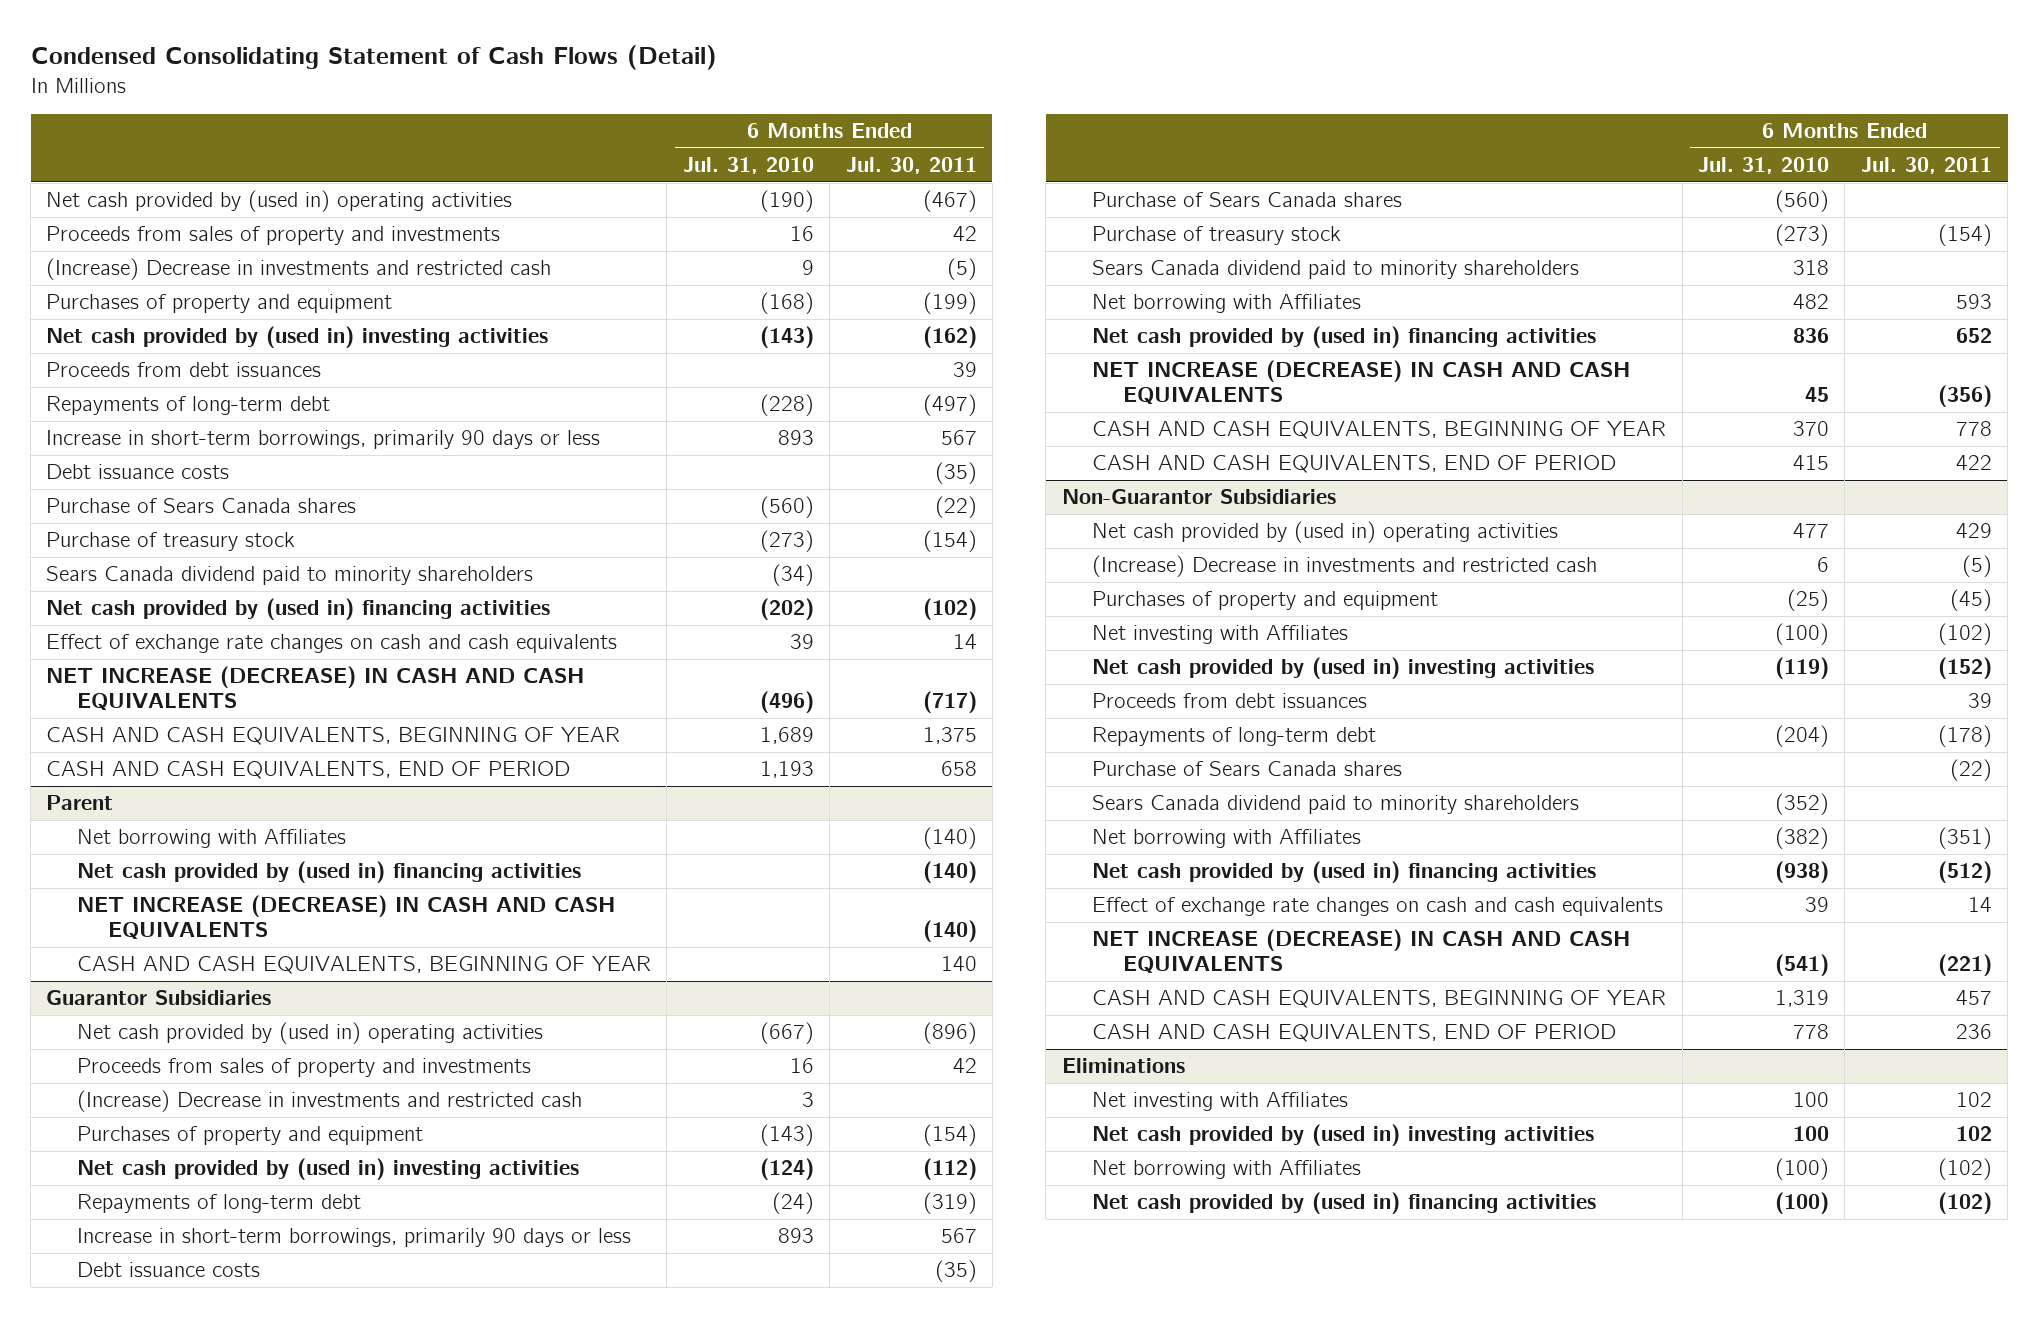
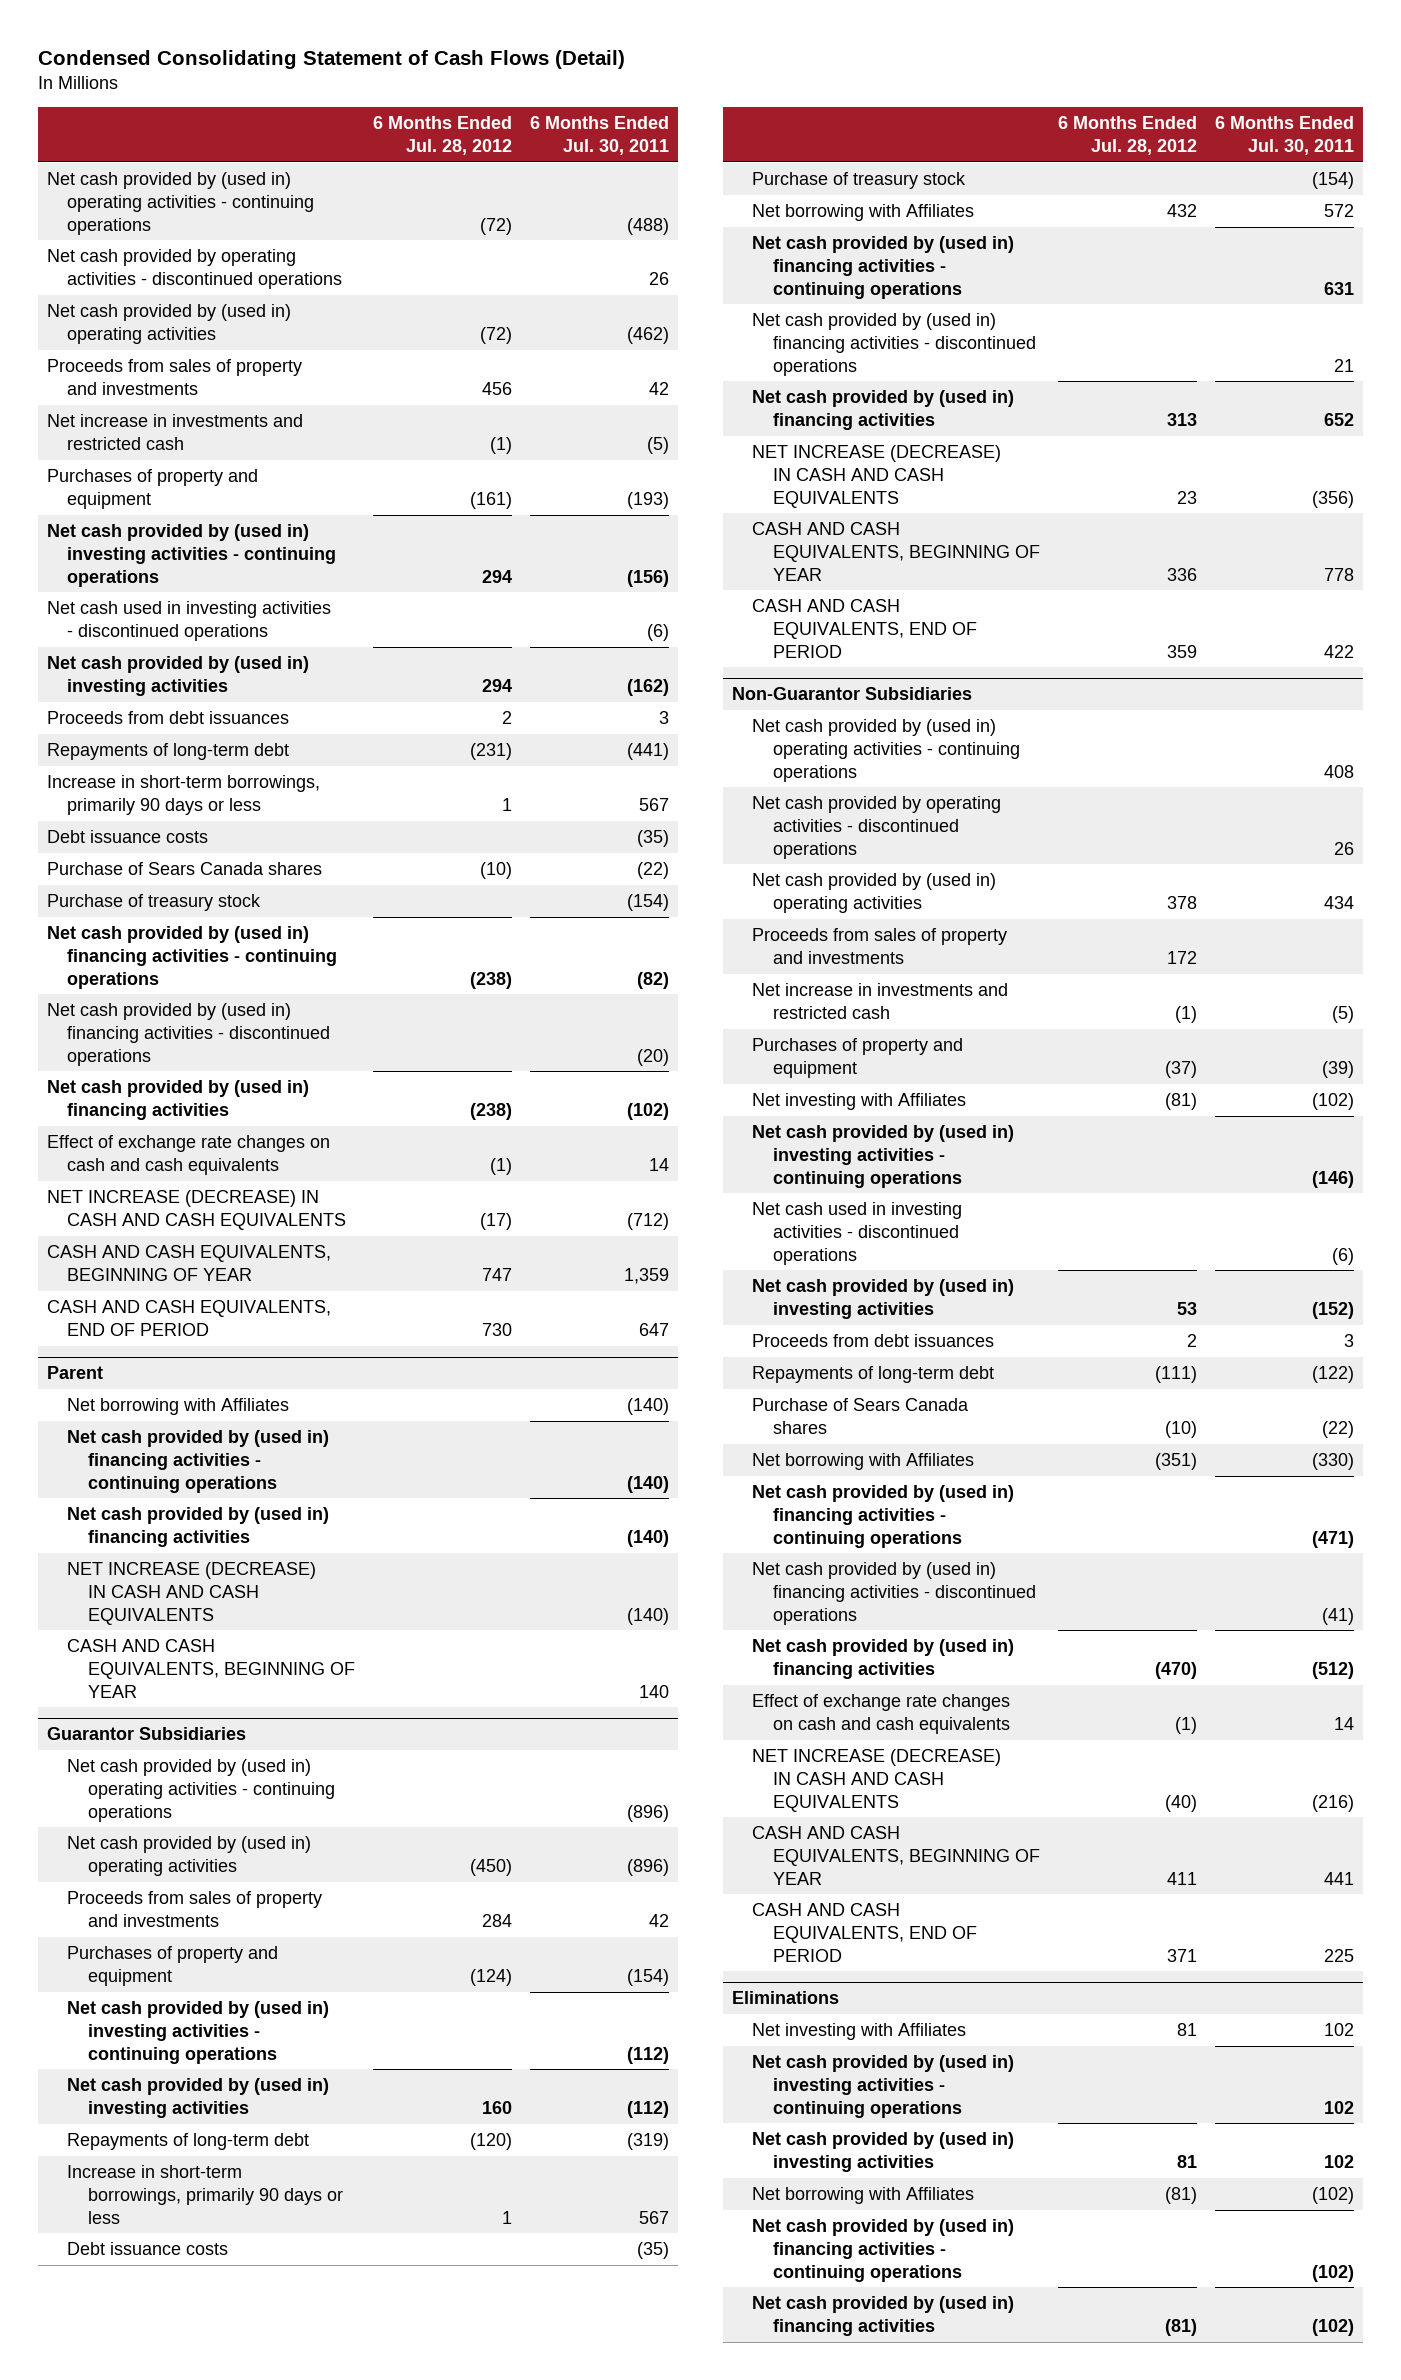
- | 6 Months Ended Jul. 31, 2010 | 6 Months Ended Jul. 30, 2011
+ | 6 Months Ended Jul. 28, 2012 | 6 Months Ended Jul. 30, 2011
- Net cash provided by (used in) operating activities | (190) | (467)
+ Net cash provided by (used in) operating activities - continuing operations | (72) | (488)
+ Net cash provided by operating activities - discontinued operations | | 26
+ Net cash provided by (used in) operating activities | (72) | (462)
- (Increase) Decrease in investments and restricted cash | 9 | (5)
- Purchases of property and equipment | (168) | (199)
+ Net increase in investments and restricted cash | (1) | (5)
+ Purchases of property and equipment | (161) | (193)
+ Net cash provided by (used in) investing activities - continuing operations | 294 | (156)
+ Net cash used in investing activities - discontinued operations | | (6)
- Proceeds from debt issuances | | 39
- Repayments of long-term debt | (228) | (497)
+ Proceeds from debt issuances | 2 | 3
+ Repayments of long-term debt | (231) | (441)
- Sears Canada dividend paid to minority shareholders | (34) |
+ Net cash provided by (used in) financing activities - continuing operations | (238) | (82)
+ Net cash provided by (used in) financing activities - discontinued operations | | (20)
- NET INCREASE (DECREASE) IN CASH AND CASH EQUIVALENTS | (496) | (717)
- CASH AND CASH EQUIVALENTS, BEGINNING OF YEAR | 1,689 | 1,375
- CASH AND CASH EQUIVALENTS, END OF PERIOD | 1,193 | 658
+ NET INCREASE (DECREASE) IN CASH AND CASH EQUIVALENTS | (17) | (712)
+ CASH AND CASH EQUIVALENTS, BEGINNING OF YEAR | 747 | 1,359
+ CASH AND CASH EQUIVALENTS, END OF PERIOD | 730 | 647
@ Parent
+ Net cash provided by (used in) financing activities - continuing operations | | (140)
@ Guarantor Subsidiaries
+ Net cash provided by (used in) operating activities - continuing operations | | (896)
- (Increase) Decrease in investments and restricted cash | 3 |
+ Net cash provided by (used in) investing activities - continuing operations | | (112)
- Purchase of Sears Canada shares | (560) |
- Sears Canada dividend paid to minority shareholders | 318 |
- Net borrowing with Affiliates | 482 | 593
+ Net borrowing with Affiliates | 432 | 572
+ Net cash provided by (used in) financing activities - continuing operations | | 631
+ Net cash provided by (used in) financing activities - discontinued operations | | 21
@ Non-Guarantor Subsidiaries
- Net cash provided by (used in) operating activities | 477 | 429
- (Increase) Decrease in investments and restricted cash | 6 | (5)
- Purchases of property and equipment | (25) | (45)
+ Net cash provided by (used in) operating activities - continuing operations | | 408
+ Net cash provided by operating activities - discontinued operations | | 26
+ Net cash provided by (used in) operating activities | 378 | 434
+ Proceeds from sales of property and investments | 172 |
+ Net increase in investments and restricted cash | (1) | (5)
+ Purchases of property and equipment | (37) | (39)
+ Net cash provided by (used in) investing activities - continuing operations | | (146)
+ Net cash used in investing activities - discontinued operations | | (6)
- Proceeds from debt issuances | | 39
- Repayments of long-term debt | (204) | (178)
+ Proceeds from debt issuances | 2 | 3
+ Repayments of long-term debt | (111) | (122)
- Sears Canada dividend paid to minority shareholders | (352) |
- Net borrowing with Affiliates | (382) | (351)
+ Net borrowing with Affiliates | (351) | (330)
+ Net cash provided by (used in) financing activities - continuing operations | | (471)
+ Net cash provided by (used in) financing activities - discontinued operations | | (41)
- NET INCREASE (DECREASE) IN CASH AND CASH EQUIVALENTS | (541) | (221)
- CASH AND CASH EQUIVALENTS, BEGINNING OF YEAR | 1,319 | 457
- CASH AND CASH EQUIVALENTS, END OF PERIOD | 778 | 236
+ NET INCREASE (DECREASE) IN CASH AND CASH EQUIVALENTS | (40) | (216)
+ CASH AND CASH EQUIVALENTS, BEGINNING OF YEAR | 411 | 441
+ CASH AND CASH EQUIVALENTS, END OF PERIOD | 371 | 225
@ Eliminations
+ Net cash provided by (used in) investing activities - continuing operations | | 102
+ Net cash provided by (used in) financing activities - continuing operations | | (102)

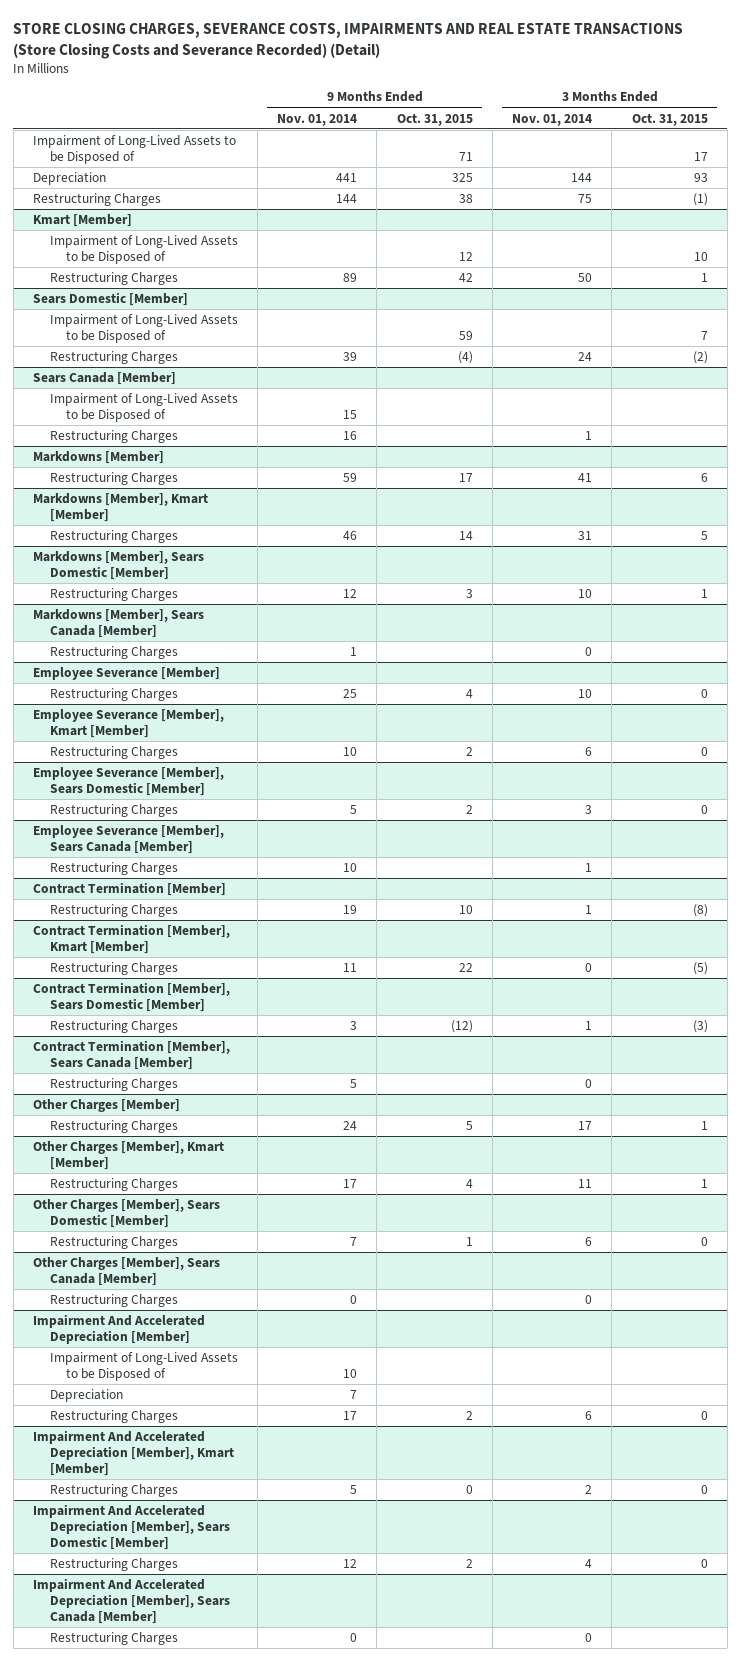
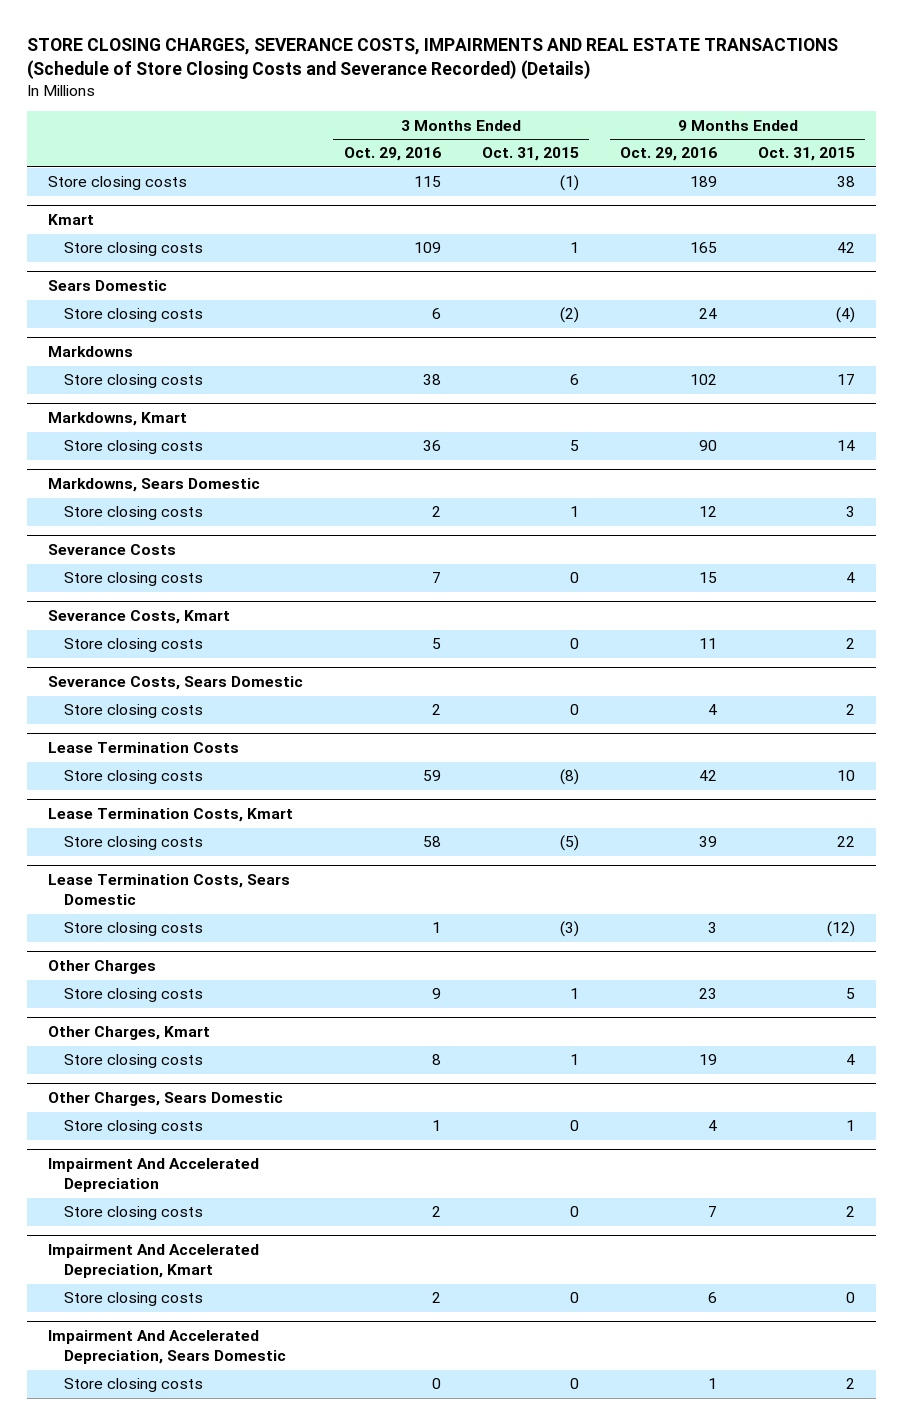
- STORE CLOSING CHARGES, SEVERANCE COSTS, IMPAIRMENTS AND REAL ESTATE TRANSACTIONS (Store Closing Costs and Severance Recorded) (Detail)
+ STORE CLOSING CHARGES, SEVERANCE COSTS, IMPAIRMENTS AND REAL ESTATE TRANSACTIONS (Schedule of Store Closing Costs and Severance Recorded) (Details)
- | 9 Months Ended Nov. 01, 2014 | 9 Months Ended Oct. 31, 2015 | 3 Months Ended Nov. 01, 2014 | 3 Months Ended Oct. 31, 2015
+ | 3 Months Ended Oct. 29, 2016 | 3 Months Ended Oct. 31, 2015 | 9 Months Ended Oct. 29, 2016 | 9 Months Ended Oct. 31, 2015
- Impairment of Long-Lived Assets to be Disposed of | | 71 | | 17
- Depreciation | 441 | 325 | 144 | 93
- Restructuring Charges | 144 | 38 | 75 | (1)
- Kmart [Member]
- Impairment of Long-Lived Assets to be Disposed of | | 12 | | 10
- Restructuring Charges | 89 | 42 | 50 | 1
- Sears Domestic [Member]
- Impairment of Long-Lived Assets to be Disposed of | | 59 | | 7
- Restructuring Charges | 39 | (4) | 24 | (2)
- Sears Canada [Member]
- Impairment of Long-Lived Assets to be Disposed of | 15 | | |
- Restructuring Charges | 16 | | 1 |
- Markdowns [Member]
- Restructuring Charges | 59 | 17 | 41 | 6
- Markdowns [Member], Kmart [Member]
- Restructuring Charges | 46 | 14 | 31 | 5
- Markdowns [Member], Sears Domestic [Member]
- Restructuring Charges | 12 | 3 | 10 | 1
- Markdowns [Member], Sears Canada [Member]
- Restructuring Charges | 1 | | 0 |
- Employee Severance [Member]
- Restructuring Charges | 25 | 4 | 10 | 0
- Employee Severance [Member], Kmart [Member]
- Restructuring Charges | 10 | 2 | 6 | 0
- Employee Severance [Member], Sears Domestic [Member]
- Restructuring Charges | 5 | 2 | 3 | 0
- Employee Severance [Member], Sears Canada [Member]
- Restructuring Charges | 10 | | 1 |
- Contract Termination [Member]
- Restructuring Charges | 19 | 10 | 1 | (8)
- Contract Termination [Member], Kmart [Member]
- Restructuring Charges | 11 | 22 | 0 | (5)
- Contract Termination [Member], Sears Domestic [Member]
- Restructuring Charges | 3 | (12) | 1 | (3)
- Contract Termination [Member], Sears Canada [Member]
- Restructuring Charges | 5 | | 0 |
- Other Charges [Member]
- Restructuring Charges | 24 | 5 | 17 | 1
- Other Charges [Member], Kmart [Member]
- Restructuring Charges | 17 | 4 | 11 | 1
- Other Charges [Member], Sears Domestic [Member]
- Restructuring Charges | 7 | 1 | 6 | 0
- Other Charges [Member], Sears Canada [Member]
- Restructuring Charges | 0 | | 0 |
- Impairment And Accelerated Depreciation [Member]
- Impairment of Long-Lived Assets to be Disposed of | 10 | | |
- Depreciation | 7 | | |
- Restructuring Charges | 17 | 2 | 6 | 0
- Impairment And Accelerated Depreciation [Member], Kmart [Member]
- Restructuring Charges | 5 | 0 | 2 | 0
- Impairment And Accelerated Depreciation [Member], Sears Domestic [Member]
- Restructuring Charges | 12 | 2 | 4 | 0
- Impairment And Accelerated Depreciation [Member], Sears Canada [Member]
- Restructuring Charges | 0 | | 0 |
+ Store closing costs | 115 | (1) | 189 | 38
+ Kmart
+ Store closing costs | 109 | 1 | 165 | 42
+ Sears Domestic
+ Store closing costs | 6 | (2) | 24 | (4)
+ Markdowns
+ Store closing costs | 38 | 6 | 102 | 17
+ Markdowns, Kmart
+ Store closing costs | 36 | 5 | 90 | 14
+ Markdowns, Sears Domestic
+ Store closing costs | 2 | 1 | 12 | 3
+ Severance Costs
+ Store closing costs | 7 | 0 | 15 | 4
+ Severance Costs, Kmart
+ Store closing costs | 5 | 0 | 11 | 2
+ Severance Costs, Sears Domestic
+ Store closing costs | 2 | 0 | 4 | 2
+ Lease Termination Costs
+ Store closing costs | 59 | (8) | 42 | 10
+ Lease Termination Costs, Kmart
+ Store closing costs | 58 | (5) | 39 | 22
+ Lease Termination Costs, Sears Domestic
+ Store closing costs | 1 | (3) | 3 | (12)
+ Other Charges
+ Store closing costs | 9 | 1 | 23 | 5
+ Other Charges, Kmart
+ Store closing costs | 8 | 1 | 19 | 4
+ Other Charges, Sears Domestic
+ Store closing costs | 1 | 0 | 4 | 1
+ Impairment And Accelerated Depreciation
+ Store closing costs | 2 | 0 | 7 | 2
+ Impairment And Accelerated Depreciation, Kmart
+ Store closing costs | 2 | 0 | 6 | 0
+ Impairment And Accelerated Depreciation, Sears Domestic
+ Store closing costs | 0 | 0 | 1 | 2

